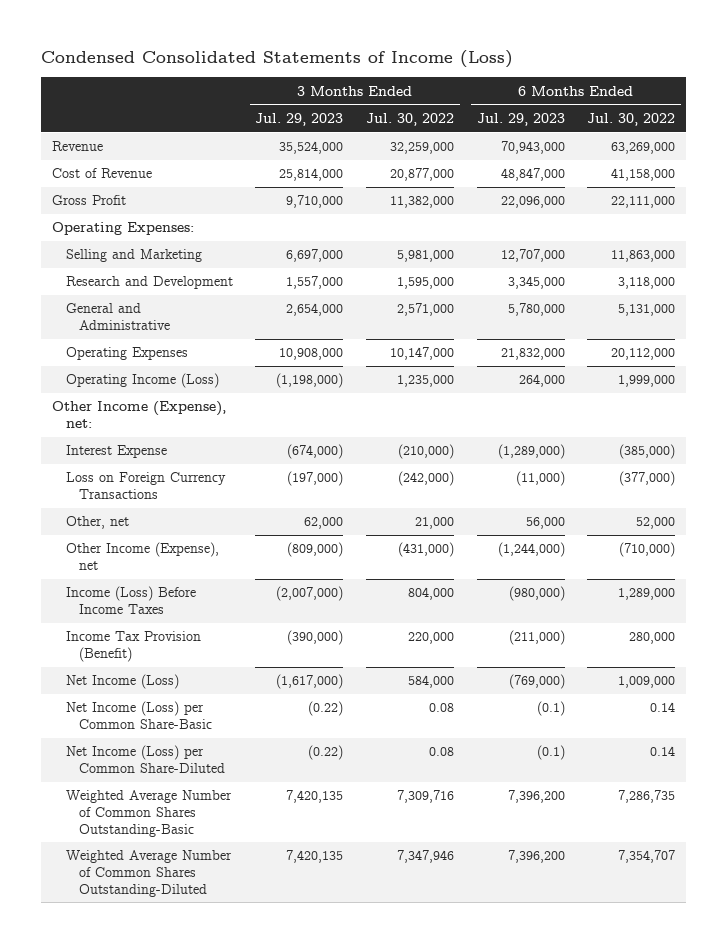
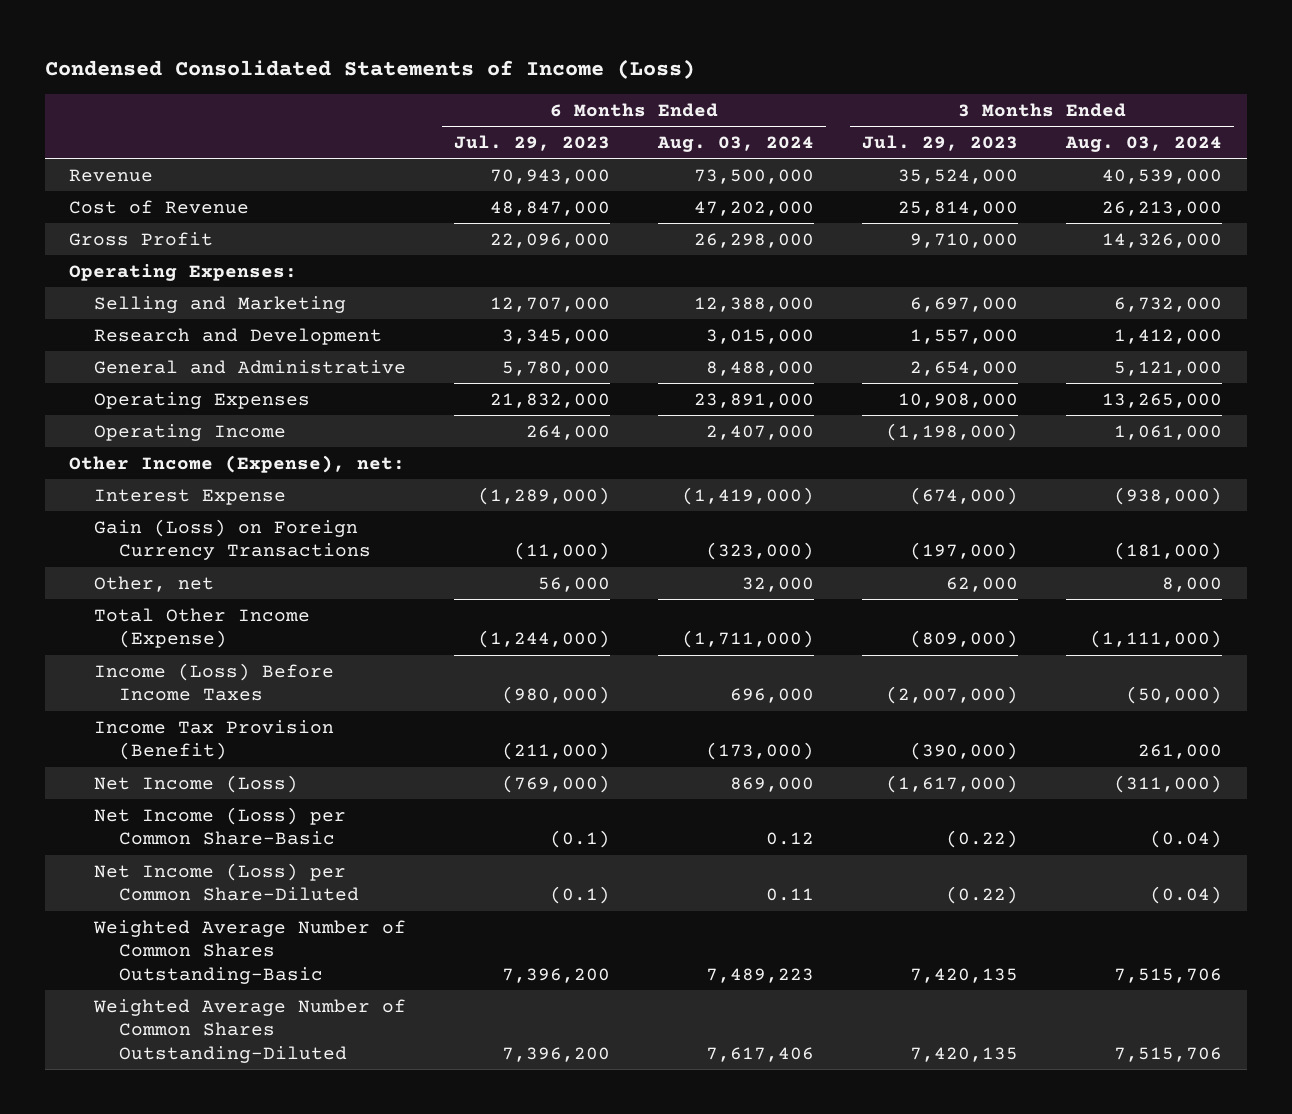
- | 3 Months Ended Jul. 29, 2023 | 3 Months Ended Jul. 30, 2022 | 6 Months Ended Jul. 29, 2023 | 6 Months Ended Jul. 30, 2022
+ | 6 Months Ended Jul. 29, 2023 | 6 Months Ended Aug. 03, 2024 | 3 Months Ended Jul. 29, 2023 | 3 Months Ended Aug. 03, 2024
- Operating Income (Loss) | (1,198,000) | 1,235,000 | 264,000 | 1,999,000
+ Operating Income | 264,000 | 2,407,000 | (1,198,000) | 1,061,000
- Loss on Foreign Currency Transactions | (197,000) | (242,000) | (11,000) | (377,000)
+ Gain (Loss) on Foreign Currency Transactions | (11,000) | (323,000) | (197,000) | (181,000)
- Other Income (Expense), net | (809,000) | (431,000) | (1,244,000) | (710,000)
+ Total Other Income (Expense) | (1,244,000) | (1,711,000) | (809,000) | (1,111,000)

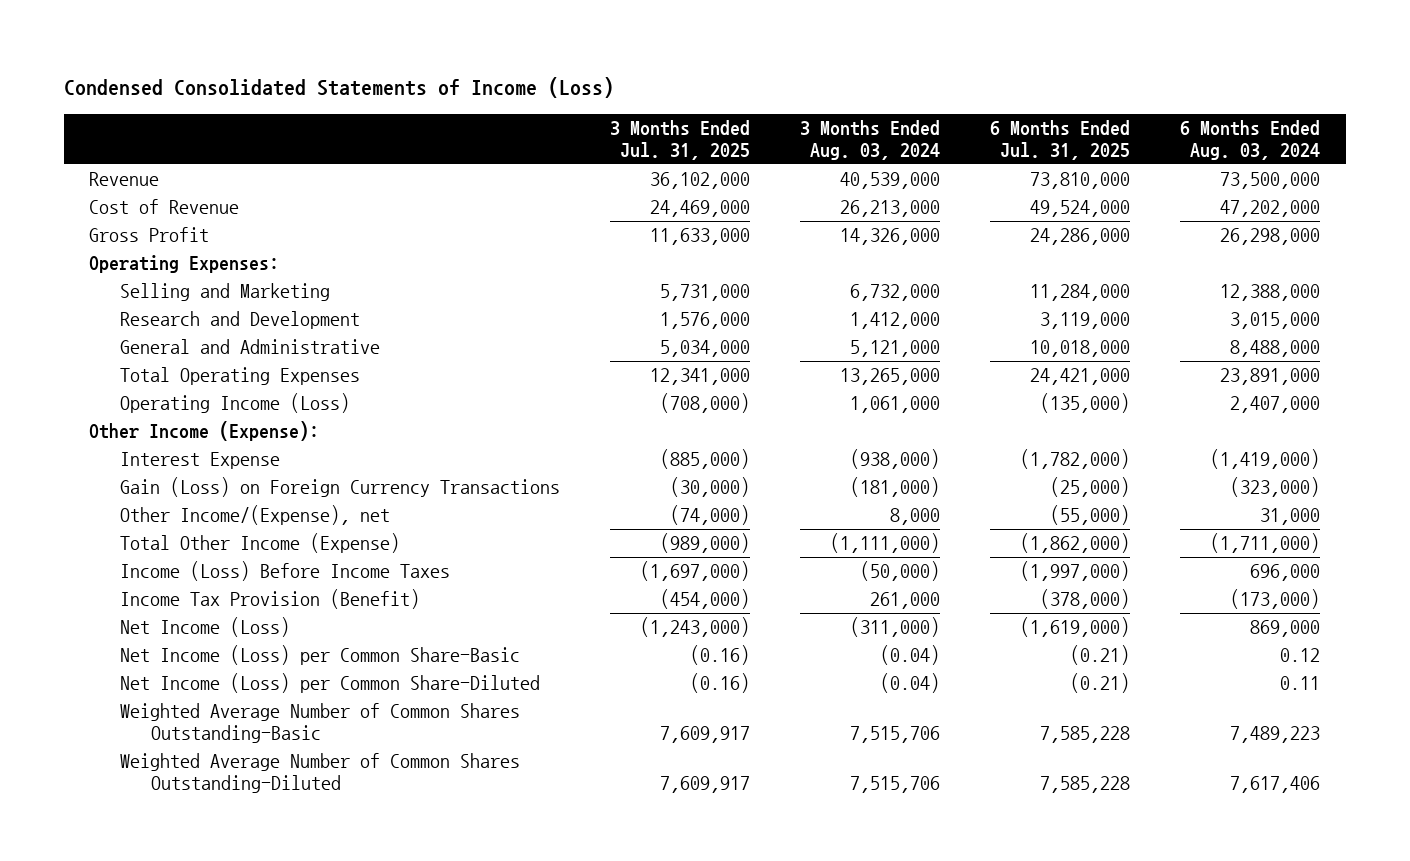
- | 6 Months Ended Jul. 29, 2023 | 6 Months Ended Aug. 03, 2024 | 3 Months Ended Jul. 29, 2023 | 3 Months Ended Aug. 03, 2024
+ | 3 Months Ended Jul. 31, 2025 | 3 Months Ended Aug. 03, 2024 | 6 Months Ended Jul. 31, 2025 | 6 Months Ended Aug. 03, 2024
- Operating Expenses | 21,832,000 | 23,891,000 | 10,908,000 | 13,265,000
- Operating Income | 264,000 | 2,407,000 | (1,198,000) | 1,061,000
- Other Income (Expense), net:
+ Total Operating Expenses | 12,341,000 | 13,265,000 | 24,421,000 | 23,891,000
+ Operating Income (Loss) | (708,000) | 1,061,000 | (135,000) | 2,407,000
+ Other Income (Expense):
- Other, net | 56,000 | 32,000 | 62,000 | 8,000
+ Other Income/(Expense), net | (74,000) | 8,000 | (55,000) | 31,000

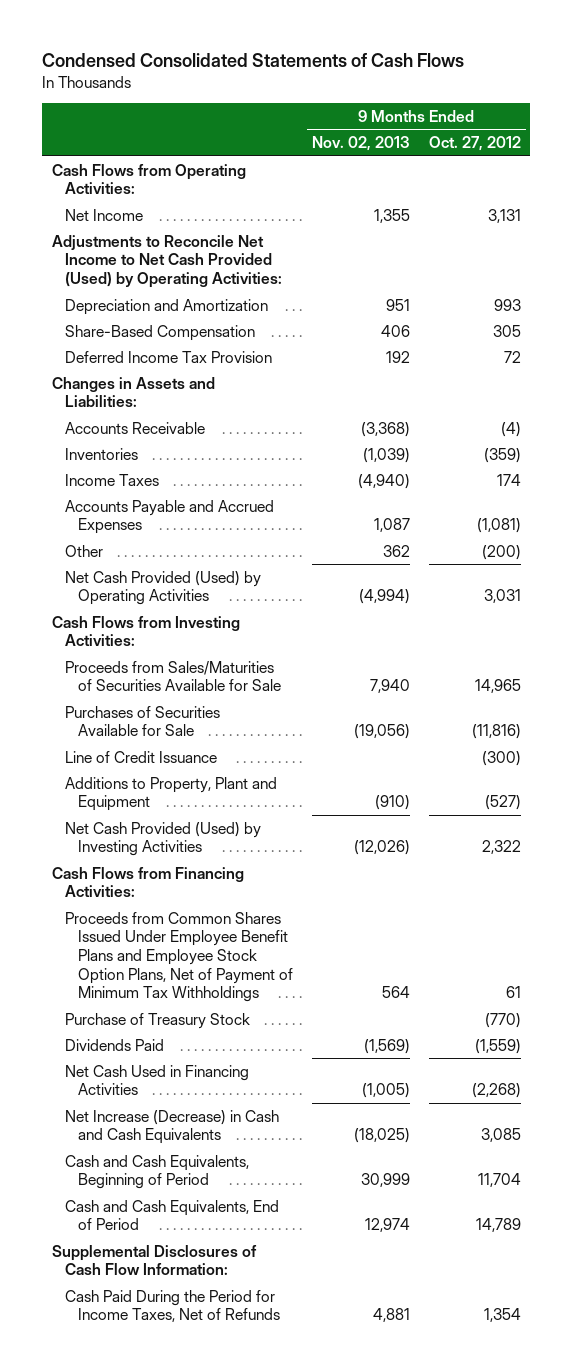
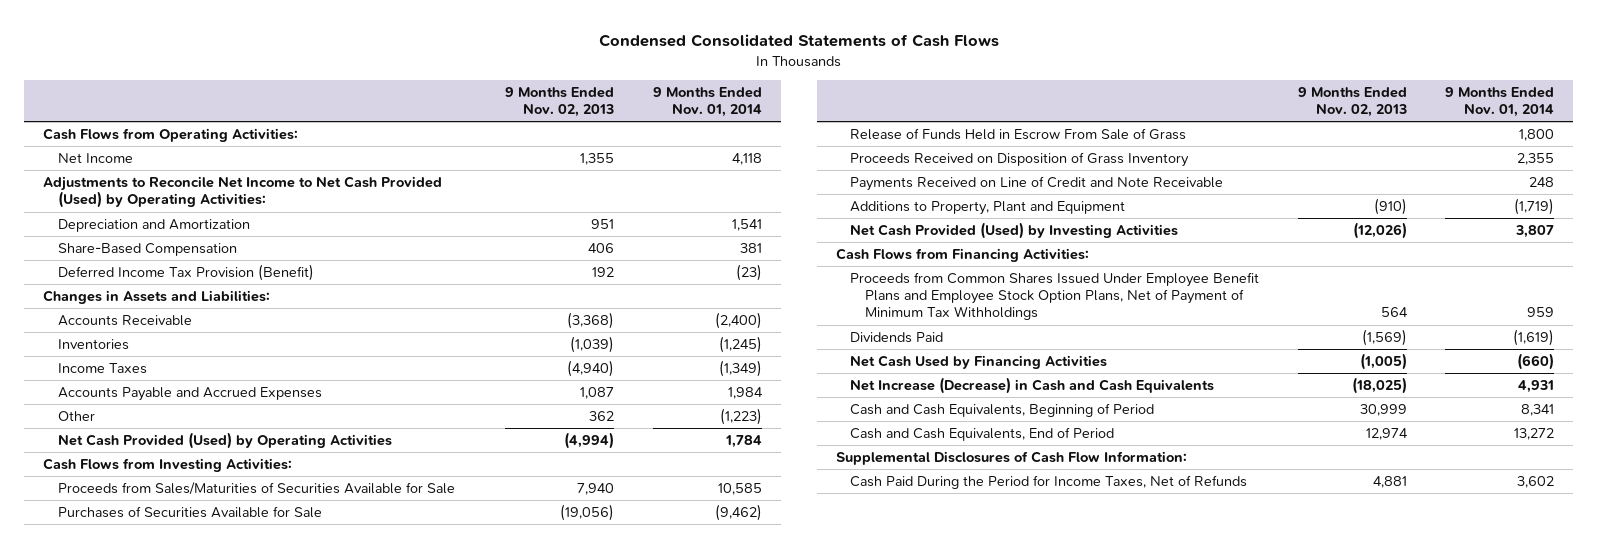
- | 9 Months Ended Nov. 02, 2013 | 9 Months Ended Oct. 27, 2012
+ | 9 Months Ended Nov. 02, 2013 | 9 Months Ended Nov. 01, 2014
- Deferred Income Tax Provision | 192 | 72
+ Deferred Income Tax Provision (Benefit) | 192 | (23)
- Line of Credit Issuance | | (300)
+ Release of Funds Held in Escrow From Sale of Grass | | 1,800
+ Proceeds Received on Disposition of Grass Inventory | | 2,355
+ Payments Received on Line of Credit and Note Receivable | | 248
- Purchase of Treasury Stock | | (770)
- Net Cash Used in Financing Activities | (1,005) | (2,268)
+ Net Cash Used by Financing Activities | (1,005) | (660)

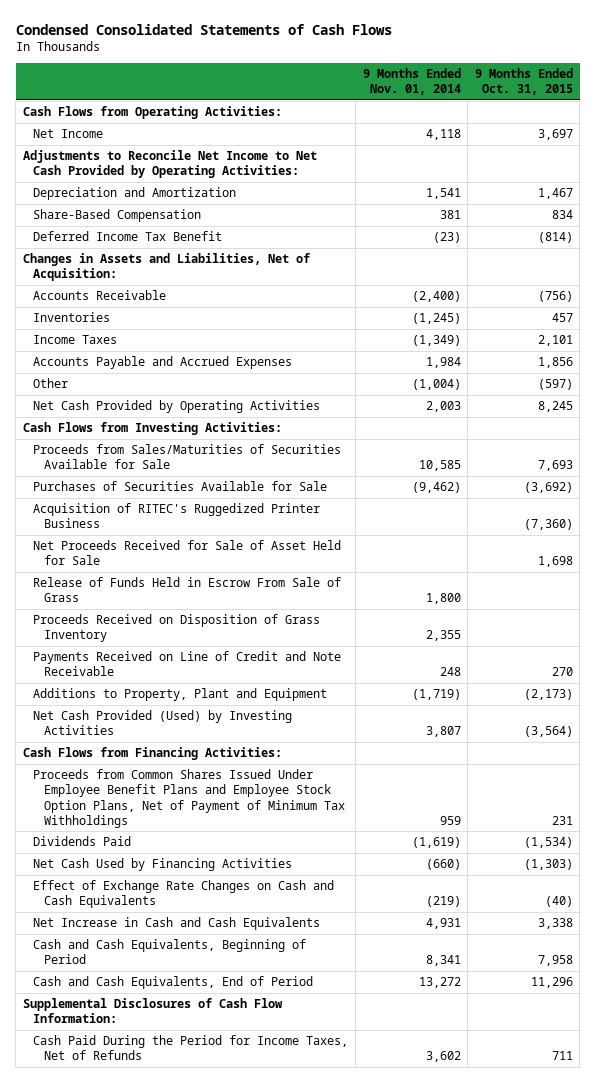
- | 9 Months Ended Nov. 02, 2013 | 9 Months Ended Nov. 01, 2014
+ | 9 Months Ended Nov. 01, 2014 | 9 Months Ended Oct. 31, 2015
- Adjustments to Reconcile Net Income to Net Cash Provided (Used) by Operating Activities:
+ Adjustments to Reconcile Net Income to Net Cash Provided by Operating Activities:
- Deferred Income Tax Provision (Benefit) | 192 | (23)
- Changes in Assets and Liabilities:
+ Deferred Income Tax Benefit | (23) | (814)
+ Changes in Assets and Liabilities, Net of Acquisition:
- Other | 362 | (1,223)
- Net Cash Provided (Used) by Operating Activities | (4,994) | 1,784
+ Other | (1,004) | (597)
+ Net Cash Provided by Operating Activities | 2,003 | 8,245
+ Acquisition of RITEC's Ruggedized Printer Business | | (7,360)
+ Net Proceeds Received for Sale of Asset Held for Sale | | 1,698
- Net Increase (Decrease) in Cash and Cash Equivalents | (18,025) | 4,931
+ Effect of Exchange Rate Changes on Cash and Cash Equivalents | (219) | (40)
+ Net Increase in Cash and Cash Equivalents | 4,931 | 3,338

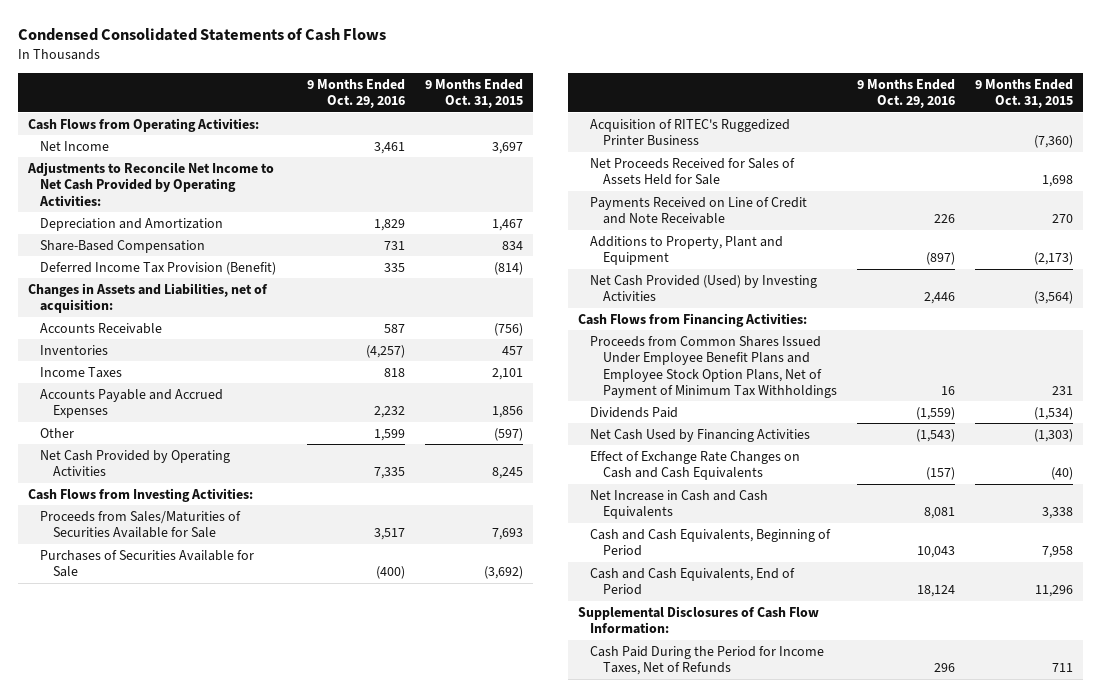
- | 9 Months Ended Nov. 01, 2014 | 9 Months Ended Oct. 31, 2015
+ | 9 Months Ended Oct. 29, 2016 | 9 Months Ended Oct. 31, 2015
- Deferred Income Tax Benefit | (23) | (814)
- Changes in Assets and Liabilities, Net of Acquisition:
+ Deferred Income Tax Provision (Benefit) | 335 | (814)
+ Changes in Assets and Liabilities, net of acquisition:
- Net Proceeds Received for Sale of Asset Held for Sale | | 1,698
- Release of Funds Held in Escrow From Sale of Grass | 1,800 |
- Proceeds Received on Disposition of Grass Inventory | 2,355 |
+ Net Proceeds Received for Sales of Assets Held for Sale | | 1,698

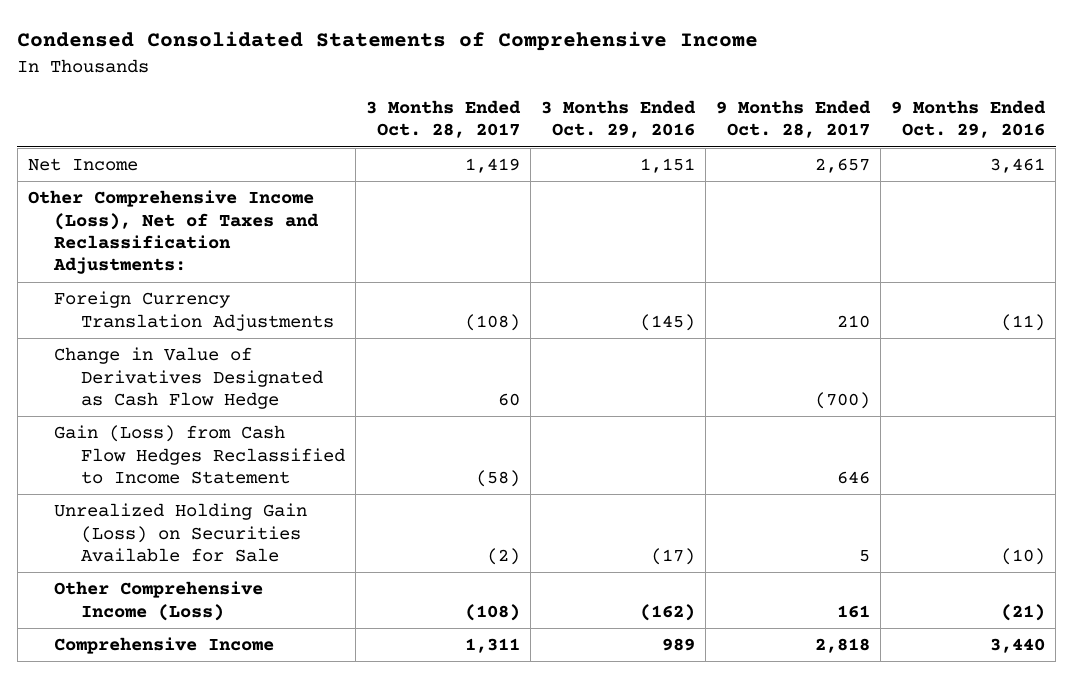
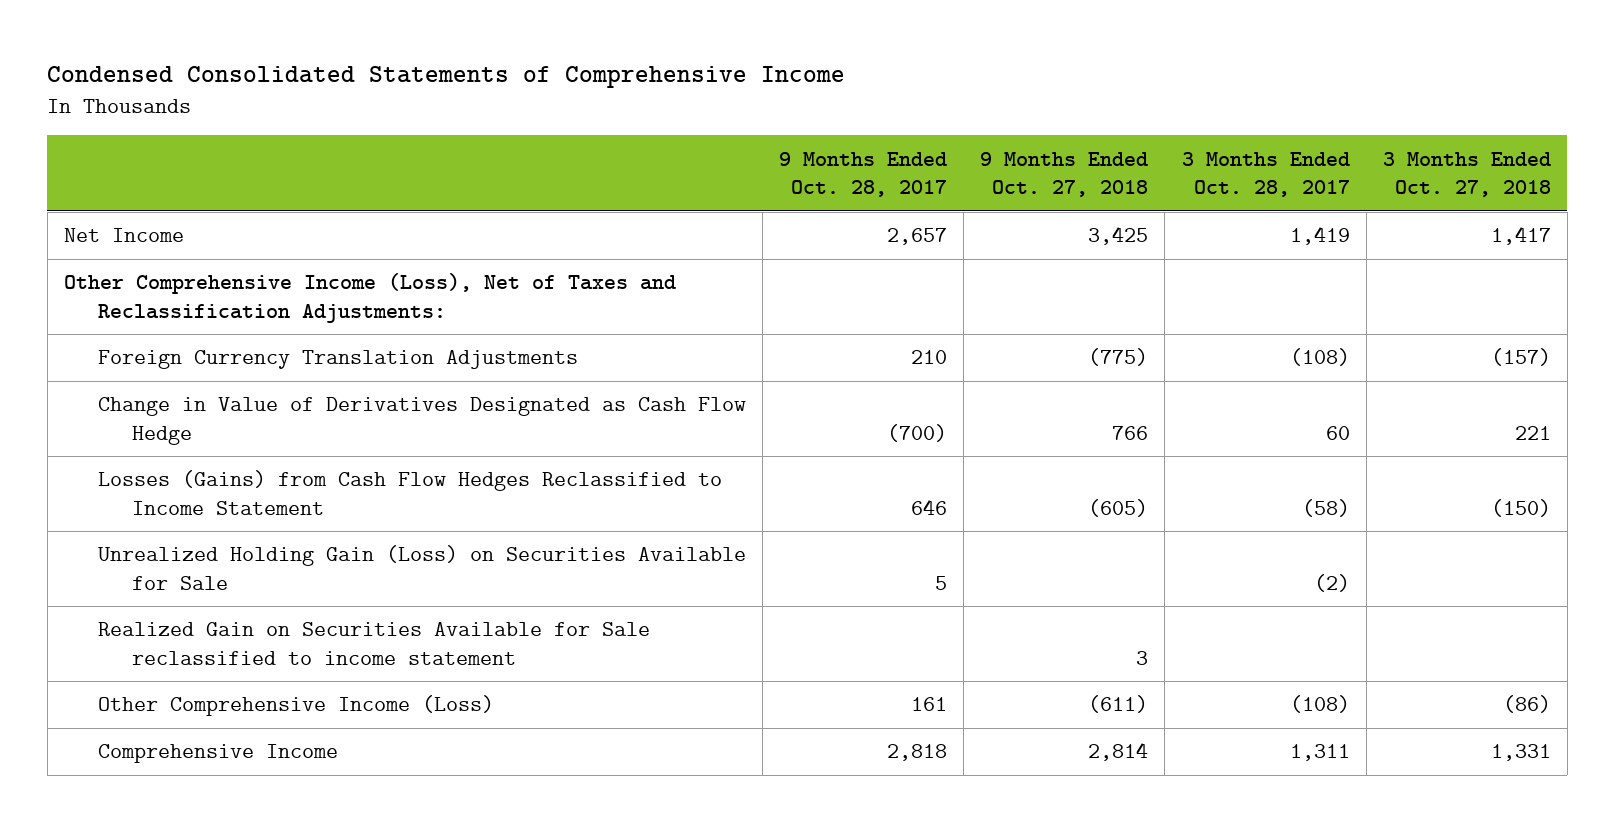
- | 3 Months Ended Oct. 28, 2017 | 3 Months Ended Oct. 29, 2016 | 9 Months Ended Oct. 28, 2017 | 9 Months Ended Oct. 29, 2016
+ | 9 Months Ended Oct. 28, 2017 | 9 Months Ended Oct. 27, 2018 | 3 Months Ended Oct. 28, 2017 | 3 Months Ended Oct. 27, 2018
- Gain (Loss) from Cash Flow Hedges Reclassified to Income Statement | (58) | | 646 |
+ Losses (Gains) from Cash Flow Hedges Reclassified to Income Statement | 646 | (605) | (58) | (150)
+ Realized Gain on Securities Available for Sale reclassified to income statement | | 3 | |

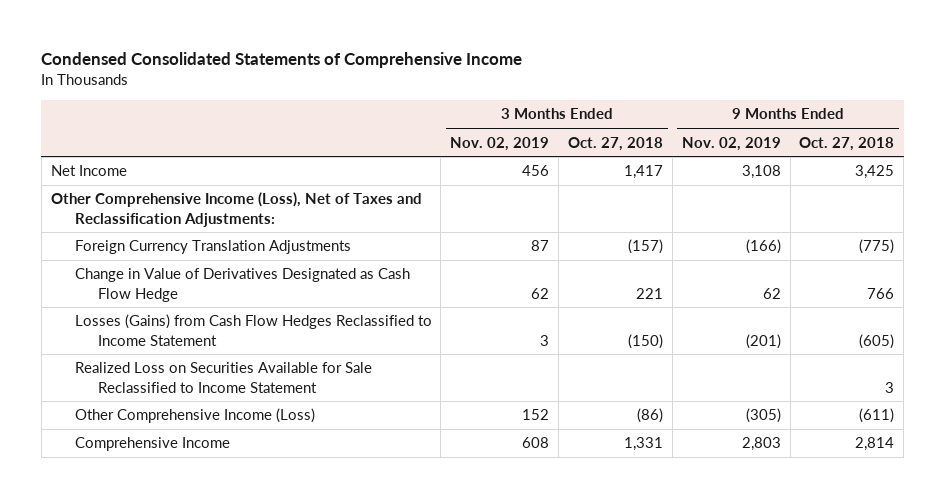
- | 9 Months Ended Oct. 28, 2017 | 9 Months Ended Oct. 27, 2018 | 3 Months Ended Oct. 28, 2017 | 3 Months Ended Oct. 27, 2018
+ | 3 Months Ended Nov. 02, 2019 | 3 Months Ended Oct. 27, 2018 | 9 Months Ended Nov. 02, 2019 | 9 Months Ended Oct. 27, 2018
- Unrealized Holding Gain (Loss) on Securities Available for Sale | 5 | | (2) |
- Realized Gain on Securities Available for Sale reclassified to income statement | | 3 | |
+ Realized Loss on Securities Available for Sale Reclassified to Income Statement | | | | 3

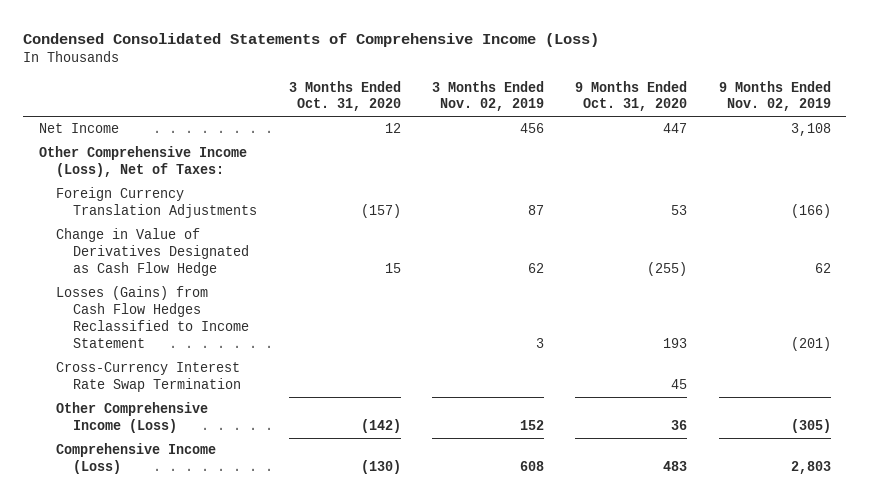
- Condensed Consolidated Statements of Comprehensive Income
+ Condensed Consolidated Statements of Comprehensive Income (Loss)
- | 3 Months Ended Nov. 02, 2019 | 3 Months Ended Oct. 27, 2018 | 9 Months Ended Nov. 02, 2019 | 9 Months Ended Oct. 27, 2018
+ | 3 Months Ended Oct. 31, 2020 | 3 Months Ended Nov. 02, 2019 | 9 Months Ended Oct. 31, 2020 | 9 Months Ended Nov. 02, 2019
- Other Comprehensive Income (Loss), Net of Taxes and Reclassification Adjustments:
+ Other Comprehensive Income (Loss), Net of Taxes:
- Realized Loss on Securities Available for Sale Reclassified to Income Statement | | | | 3
+ Cross-Currency Interest Rate Swap Termination | | | 45 |
- Comprehensive Income | 608 | 1,331 | 2,803 | 2,814
+ Comprehensive Income (Loss) | (130) | 608 | 483 | 2,803

